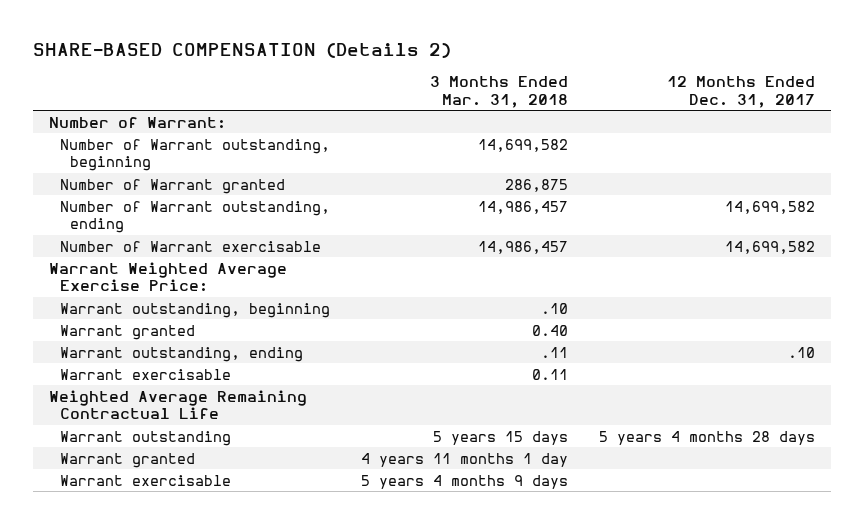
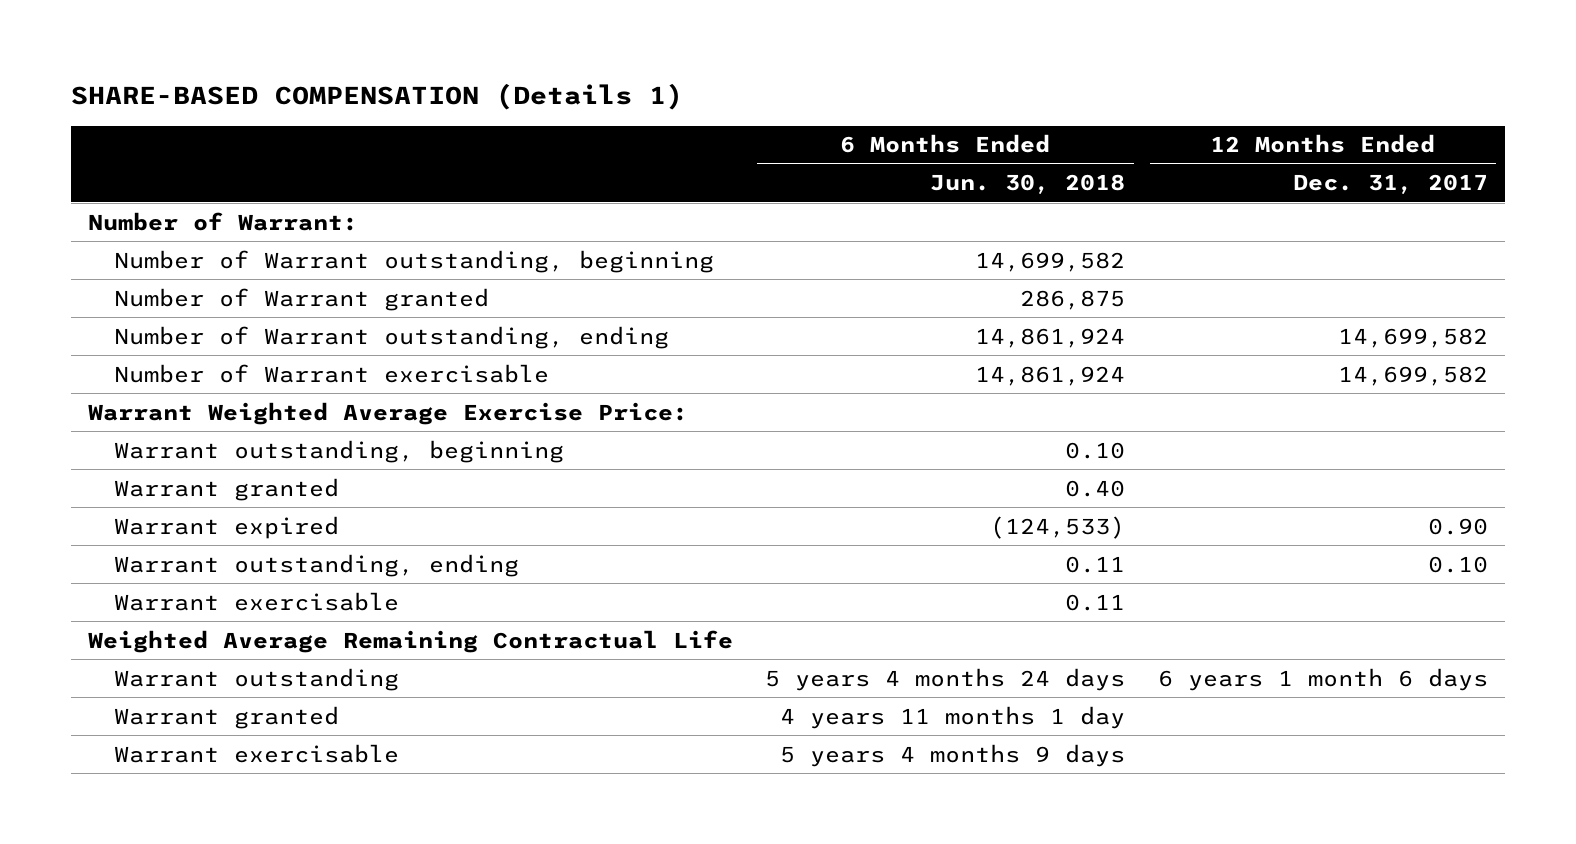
- SHARE-BASED COMPENSATION (Details 2)
+ SHARE-BASED COMPENSATION (Details 1)
- | 3 Months Ended Mar. 31, 2018 | 12 Months Ended Dec. 31, 2017
+ | 6 Months Ended Jun. 30, 2018 | 12 Months Ended Dec. 31, 2017
- Warrant outstanding, ending | .11 | .10
+ Warrant expired | (124,533) | 0.90
+ Warrant outstanding, ending | 0.11 | 0.10
- Warrant outstanding | 5 years 15 days | 5 years 4 months 28 days
+ Warrant outstanding | 5 years 4 months 24 days | 6 years 1 month 6 days

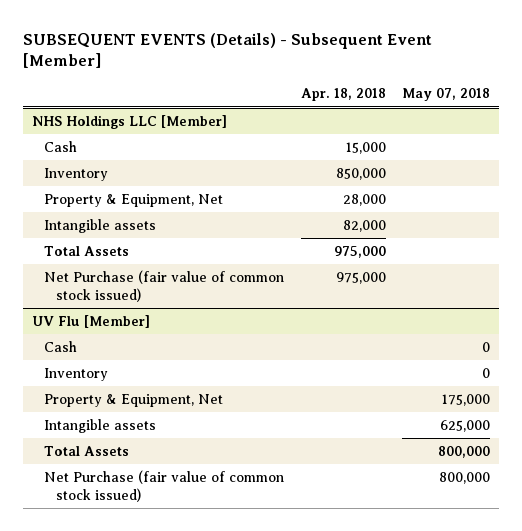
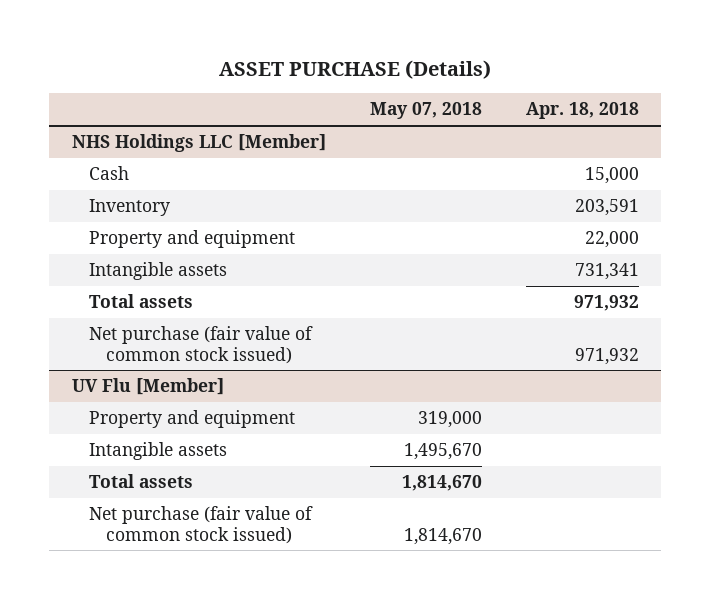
- SUBSEQUENT EVENTS (Details) - Subsequent Event [Member]
+ ASSET PURCHASE (Details)
- | Apr. 18, 2018 | May 07, 2018
+ | May 07, 2018 | Apr. 18, 2018
@ NHS Holdings LLC [Member]
- Inventory | 850,000 |
- Property & Equipment, Net | 28,000 |
- Intangible assets | 82,000 |
- Total Assets | 975,000 |
- Net Purchase (fair value of common stock issued) | 975,000 |
+ Inventory | | 203,591
+ Property and equipment | | 22,000
+ Intangible assets | | 731,341
+ Total assets | | 971,932
+ Net purchase (fair value of common stock issued) | | 971,932
@ UV Flu [Member]
- Cash | | 0
- Inventory | | 0
- Property & Equipment, Net | | 175,000
- Intangible assets | | 625,000
- Total Assets | | 800,000
- Net Purchase (fair value of common stock issued) | | 800,000
+ Property and equipment | 319,000 |
+ Intangible assets | 1,495,670 |
+ Total assets | 1,814,670 |
+ Net purchase (fair value of common stock issued) | 1,814,670 |

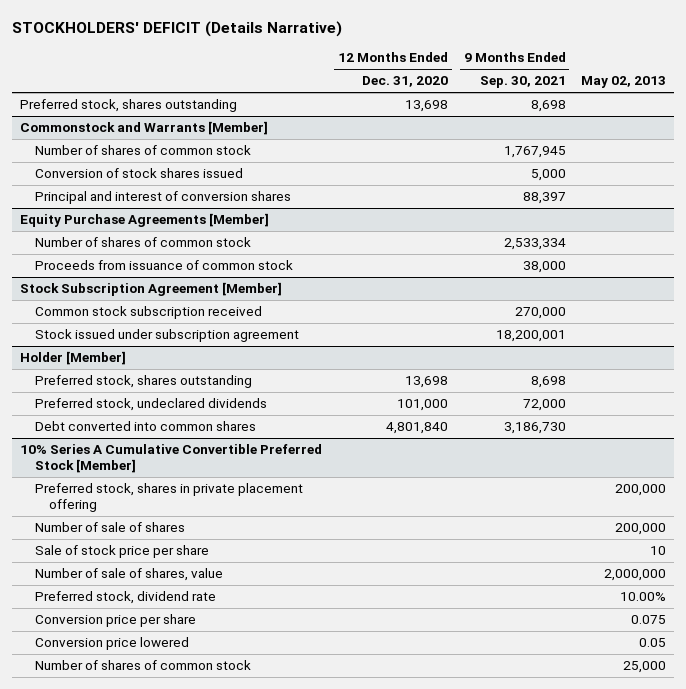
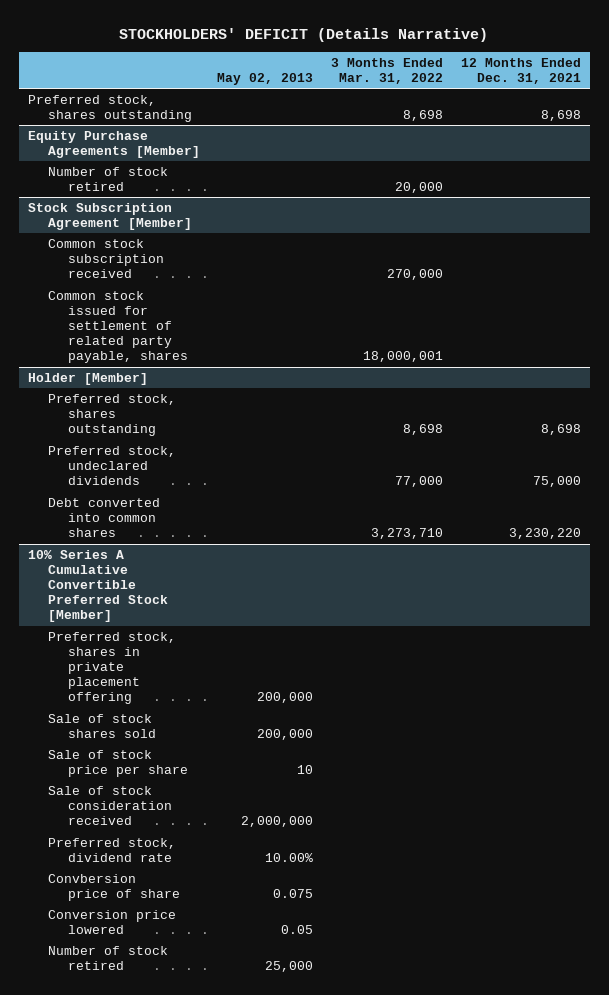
- | 12 Months Ended Dec. 31, 2020 | 9 Months Ended Sep. 30, 2021 | May 02, 2013
+ | May 02, 2013 | 3 Months Ended Mar. 31, 2022 | 12 Months Ended Dec. 31, 2021
- Commonstock and Warrants [Member]
- Number of shares of common stock | | 1,767,945 |
- Conversion of stock shares issued | | 5,000 |
- Principal and interest of conversion shares | | 88,397 |
@ Equity Purchase Agreements [Member]
- Number of shares of common stock | | 2,533,334 |
- Proceeds from issuance of common stock | | 38,000 |
+ Number of stock retired | | 20,000 |
@ Stock Subscription Agreement [Member]
- Stock issued under subscription agreement | | 18,200,001 |
+ Common stock issued for settlement of related party payable, shares | | 18,000,001 |
@ 10% Series A Cumulative Convertible Preferred Stock [Member]
- Number of sale of shares | | | 200,000
+ Sale of stock shares sold | 200,000 | |
- Number of sale of shares, value | | | 2,000,000
+ Sale of stock consideration received | 2,000,000 | |
- Conversion price per share | | | 0.075
+ Convbersion price of share | 0.075 | |
- Number of shares of common stock | | | 25,000
+ Number of stock retired | 25,000 | |

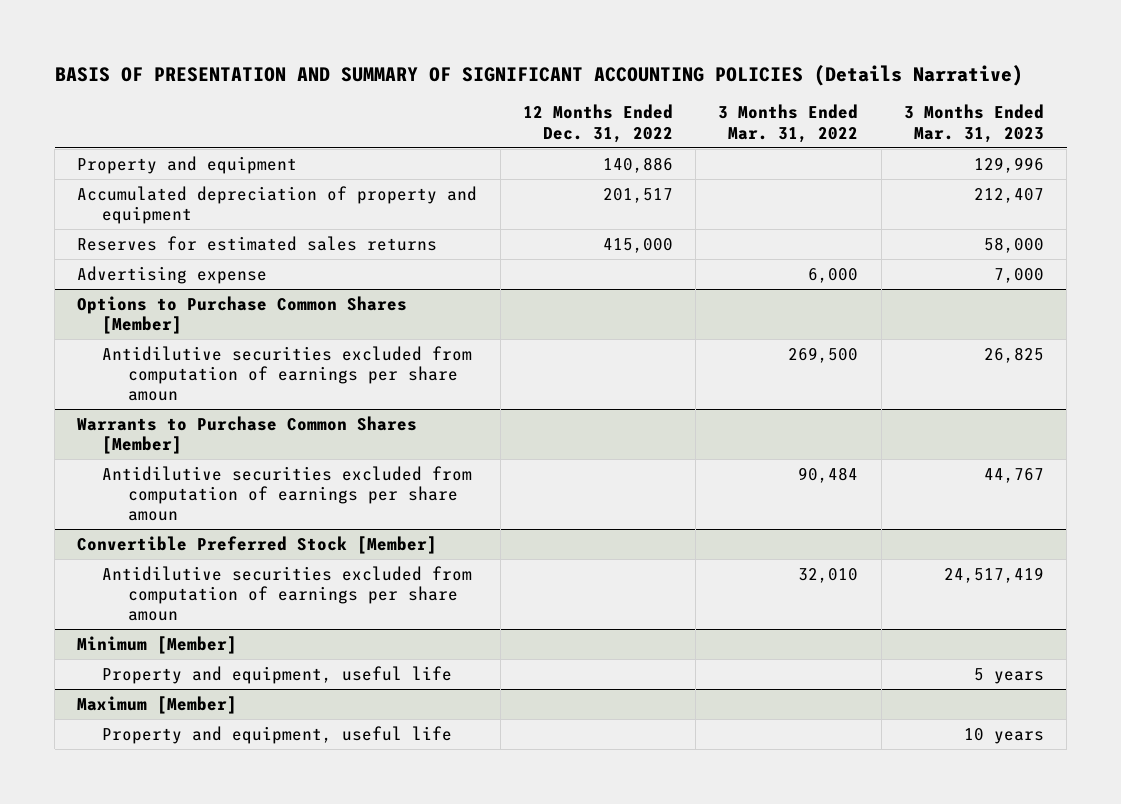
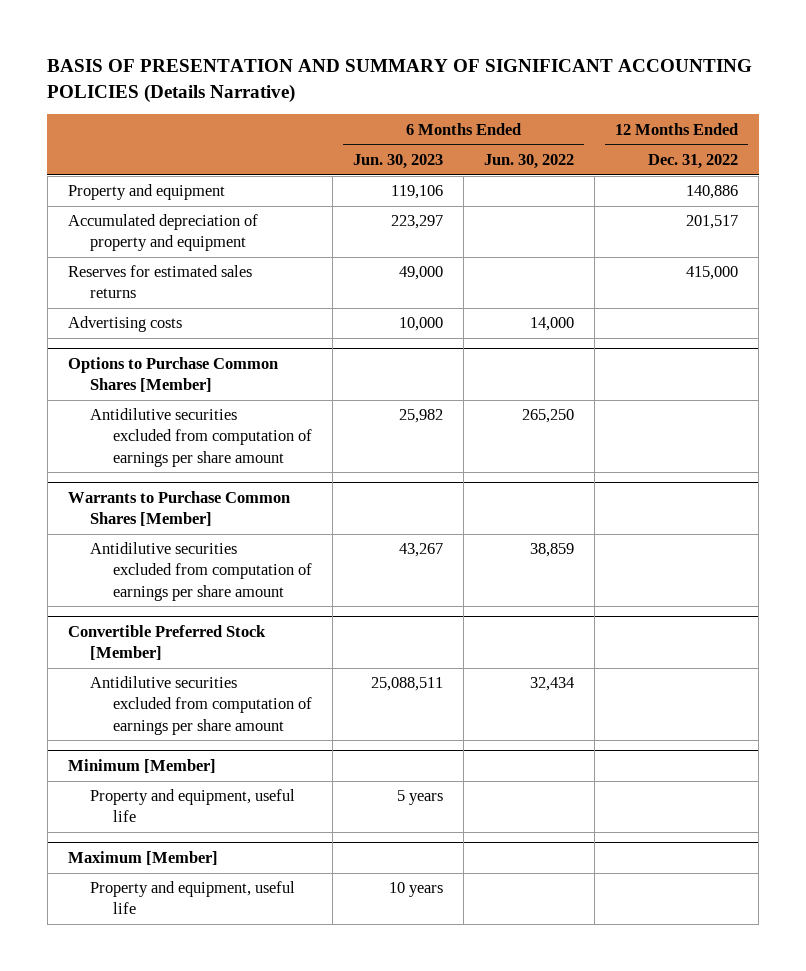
- | 12 Months Ended Dec. 31, 2022 | 3 Months Ended Mar. 31, 2022 | 3 Months Ended Mar. 31, 2023
+ | 6 Months Ended Jun. 30, 2023 | 6 Months Ended Jun. 30, 2022 | 12 Months Ended Dec. 31, 2022
- Advertising expense | | 6,000 | 7,000
+ Advertising costs | 10,000 | 14,000 |
@ Options to Purchase Common Shares [Member]
- Antidilutive securities excluded from computation of earnings per share amoun | | 269,500 | 26,825
+ Antidilutive securities excluded from computation of earnings per share amount | 25,982 | 265,250 |
@ Warrants to Purchase Common Shares [Member]
- Antidilutive securities excluded from computation of earnings per share amoun | | 90,484 | 44,767
+ Antidilutive securities excluded from computation of earnings per share amount | 43,267 | 38,859 |
@ Convertible Preferred Stock [Member]
- Antidilutive securities excluded from computation of earnings per share amoun | | 32,010 | 24,517,419
+ Antidilutive securities excluded from computation of earnings per share amount | 25,088,511 | 32,434 |

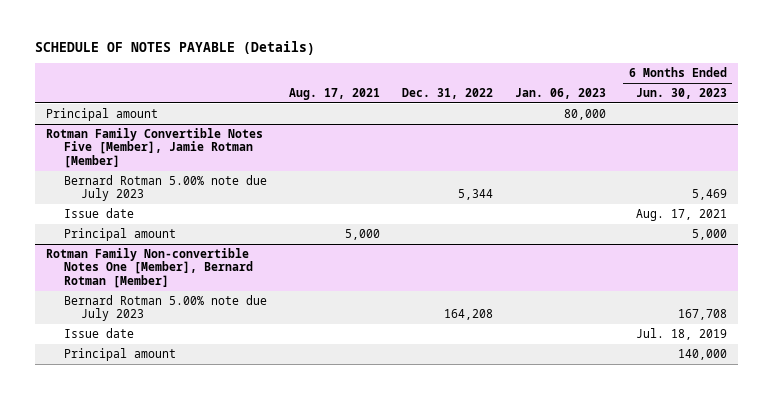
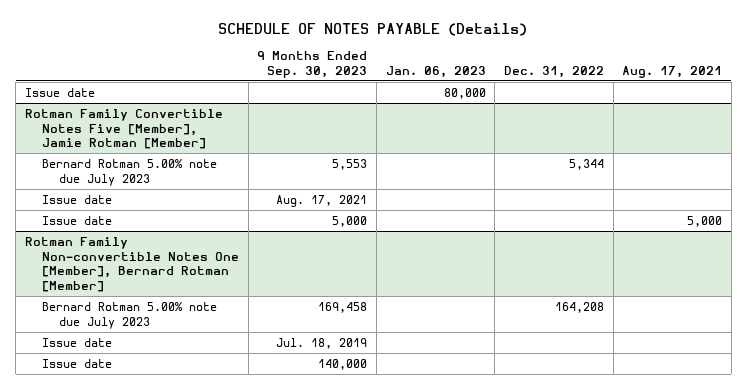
- | Aug. 17, 2021 | Dec. 31, 2022 | Jan. 06, 2023 | 6 Months Ended Jun. 30, 2023
+ | 9 Months Ended Sep. 30, 2023 | Jan. 06, 2023 | Dec. 31, 2022 | Aug. 17, 2021
- Principal amount | | | 80,000 |
+ Issue date | | 80,000 | |
@ Rotman Family Convertible Notes Five [Member], Jamie Rotman [Member]
- Principal amount | 5,000 | | | 5,000
+ Issue date | 5,000 | | | 5,000
@ Rotman Family Non-convertible Notes One [Member], Bernard Rotman [Member]
- Principal amount | | | | 140,000
+ Issue date | 140,000 | | |

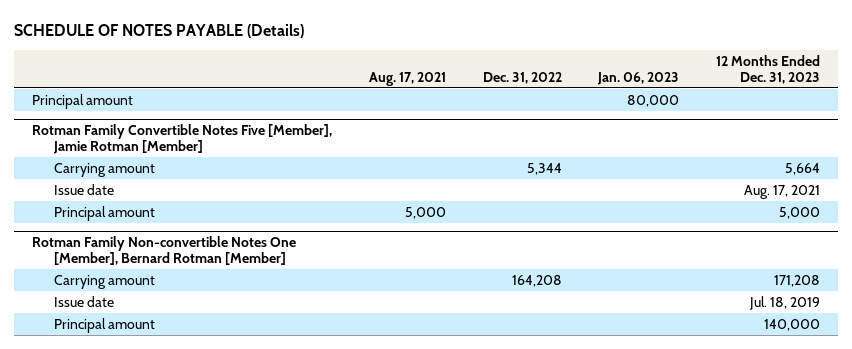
- | 9 Months Ended Sep. 30, 2023 | Jan. 06, 2023 | Dec. 31, 2022 | Aug. 17, 2021
+ | Aug. 17, 2021 | Dec. 31, 2022 | Jan. 06, 2023 | 12 Months Ended Dec. 31, 2023
- Issue date | | 80,000 | |
+ Principal amount | | | 80,000 |
@ Rotman Family Convertible Notes Five [Member], Jamie Rotman [Member]
- Bernard Rotman 5.00% note due July 2023 | 5,553 | | 5,344 |
+ Carrying amount | | 5,344 | | 5,664
- Issue date | 5,000 | | | 5,000
+ Principal amount | 5,000 | | | 5,000
@ Rotman Family Non-convertible Notes One [Member], Bernard Rotman [Member]
- Bernard Rotman 5.00% note due July 2023 | 169,458 | | 164,208 |
- Issue date | Jul. 18, 2019 | | |
+ Carrying amount | | 164,208 | | 171,208
+ Principal amount | | | | 140,000

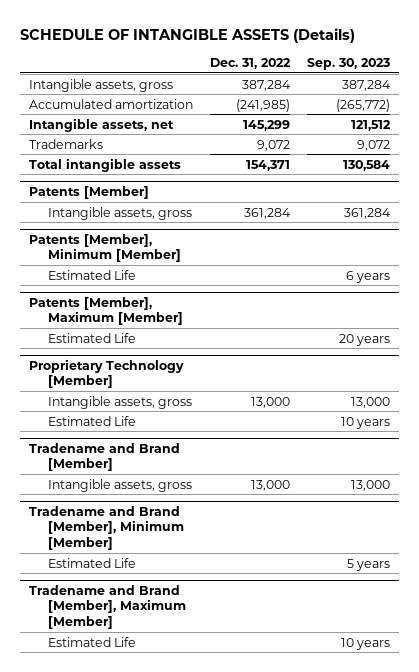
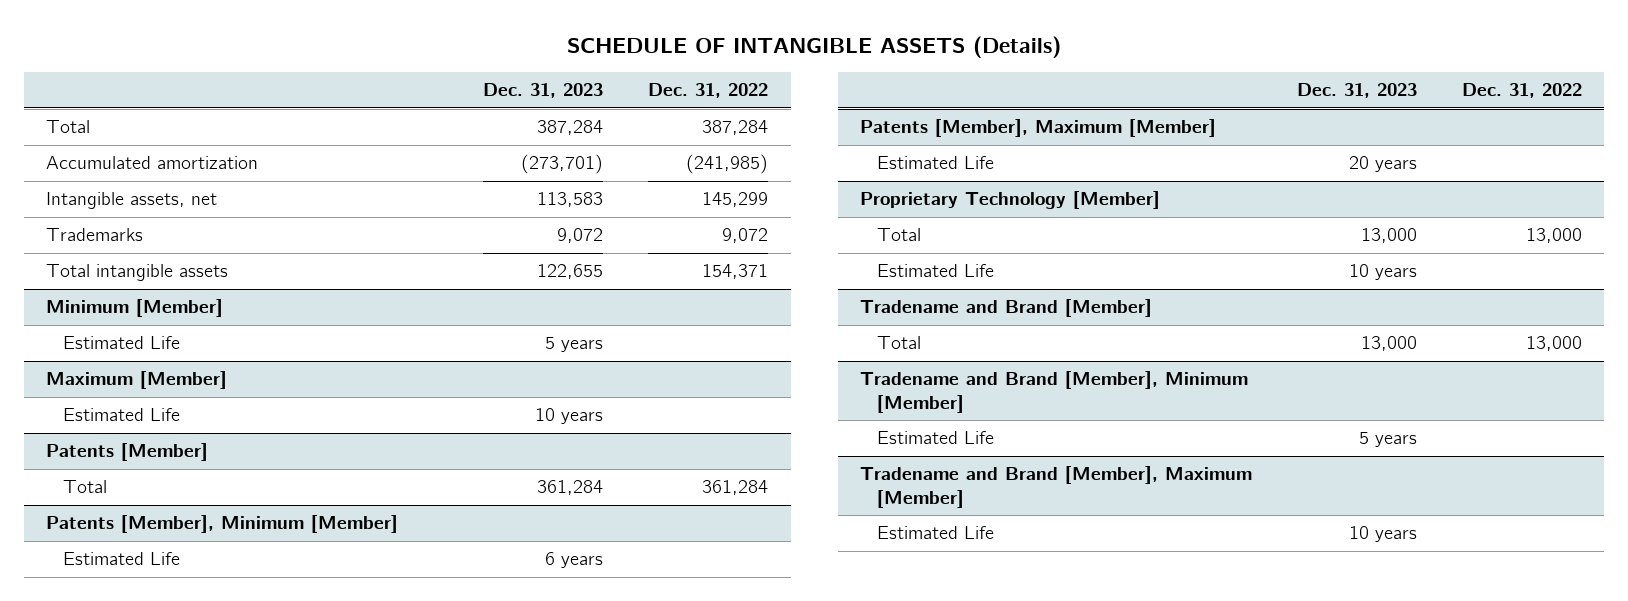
- | Dec. 31, 2022 | Sep. 30, 2023
+ | Dec. 31, 2023 | Dec. 31, 2022
- Intangible assets, gross | 387,284 | 387,284
+ Total | 387,284 | 387,284
+ Minimum [Member]
+ Estimated Life | 5 years |
+ Maximum [Member]
+ Estimated Life | 10 years |
@ Patents [Member]
- Intangible assets, gross | 361,284 | 361,284
+ Total | 361,284 | 361,284
@ Proprietary Technology [Member]
- Intangible assets, gross | 13,000 | 13,000
+ Total | 13,000 | 13,000
@ Tradename and Brand [Member]
- Intangible assets, gross | 13,000 | 13,000
+ Total | 13,000 | 13,000

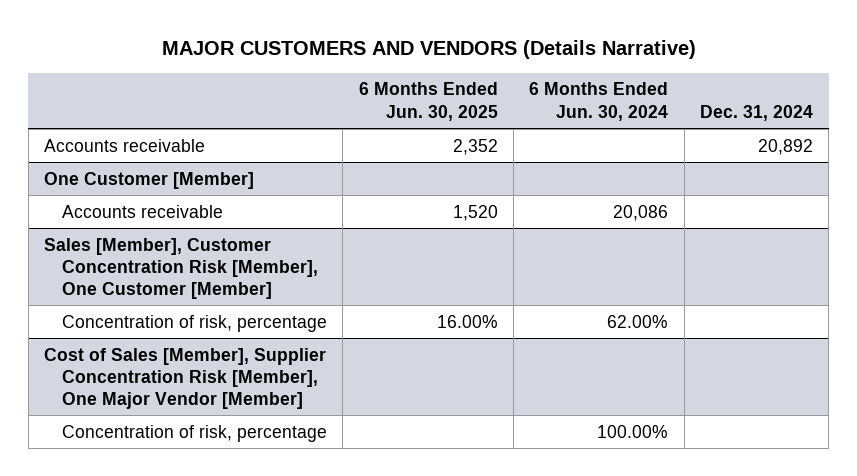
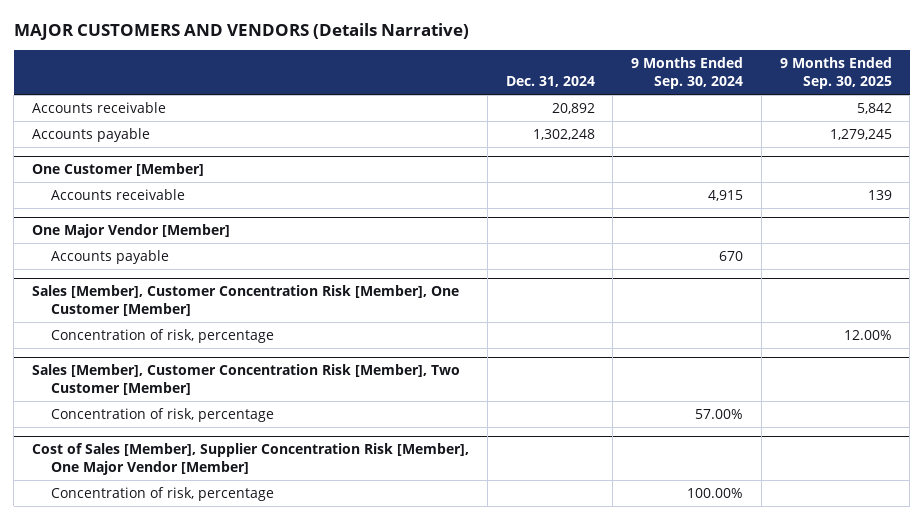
- | 6 Months Ended Jun. 30, 2025 | 6 Months Ended Jun. 30, 2024 | Dec. 31, 2024
+ | Dec. 31, 2024 | 9 Months Ended Sep. 30, 2024 | 9 Months Ended Sep. 30, 2025
+ Accounts payable | 1,302,248 | | 1,279,245
+ One Major Vendor [Member]
+ Accounts payable | | 670 |
+ Sales [Member], Customer Concentration Risk [Member], Two Customer [Member]
+ Concentration of risk, percentage | | 57.00% |

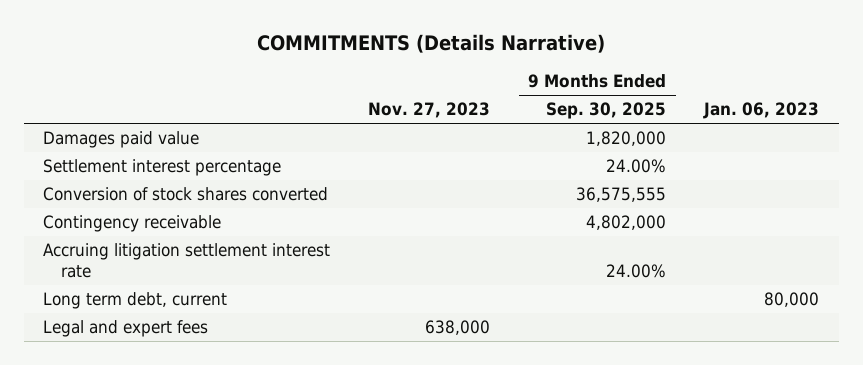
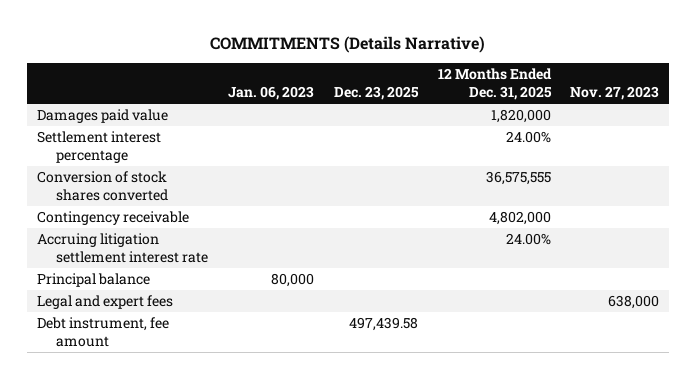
- | Nov. 27, 2023 | 9 Months Ended Sep. 30, 2025 | Jan. 06, 2023
+ | Jan. 06, 2023 | Dec. 23, 2025 | 12 Months Ended Dec. 31, 2025 | Nov. 27, 2023
- Long term debt, current | | | 80,000
+ Principal balance | 80,000 | | |
+ Debt instrument, fee amount | | 497,439.58 | |

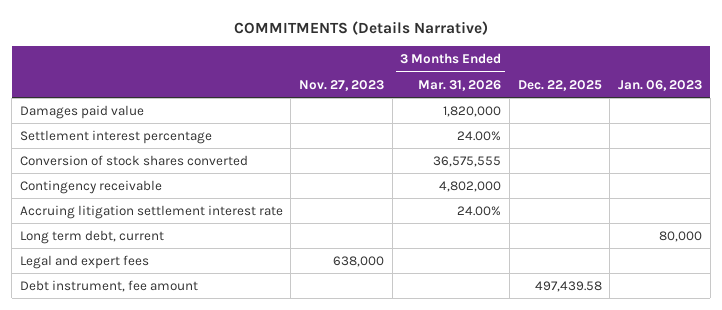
- | Jan. 06, 2023 | Dec. 23, 2025 | 12 Months Ended Dec. 31, 2025 | Nov. 27, 2023
+ | Nov. 27, 2023 | 3 Months Ended Mar. 31, 2026 | Dec. 22, 2025 | Jan. 06, 2023
- Principal balance | 80,000 | | |
+ Long term debt, current | | | | 80,000

